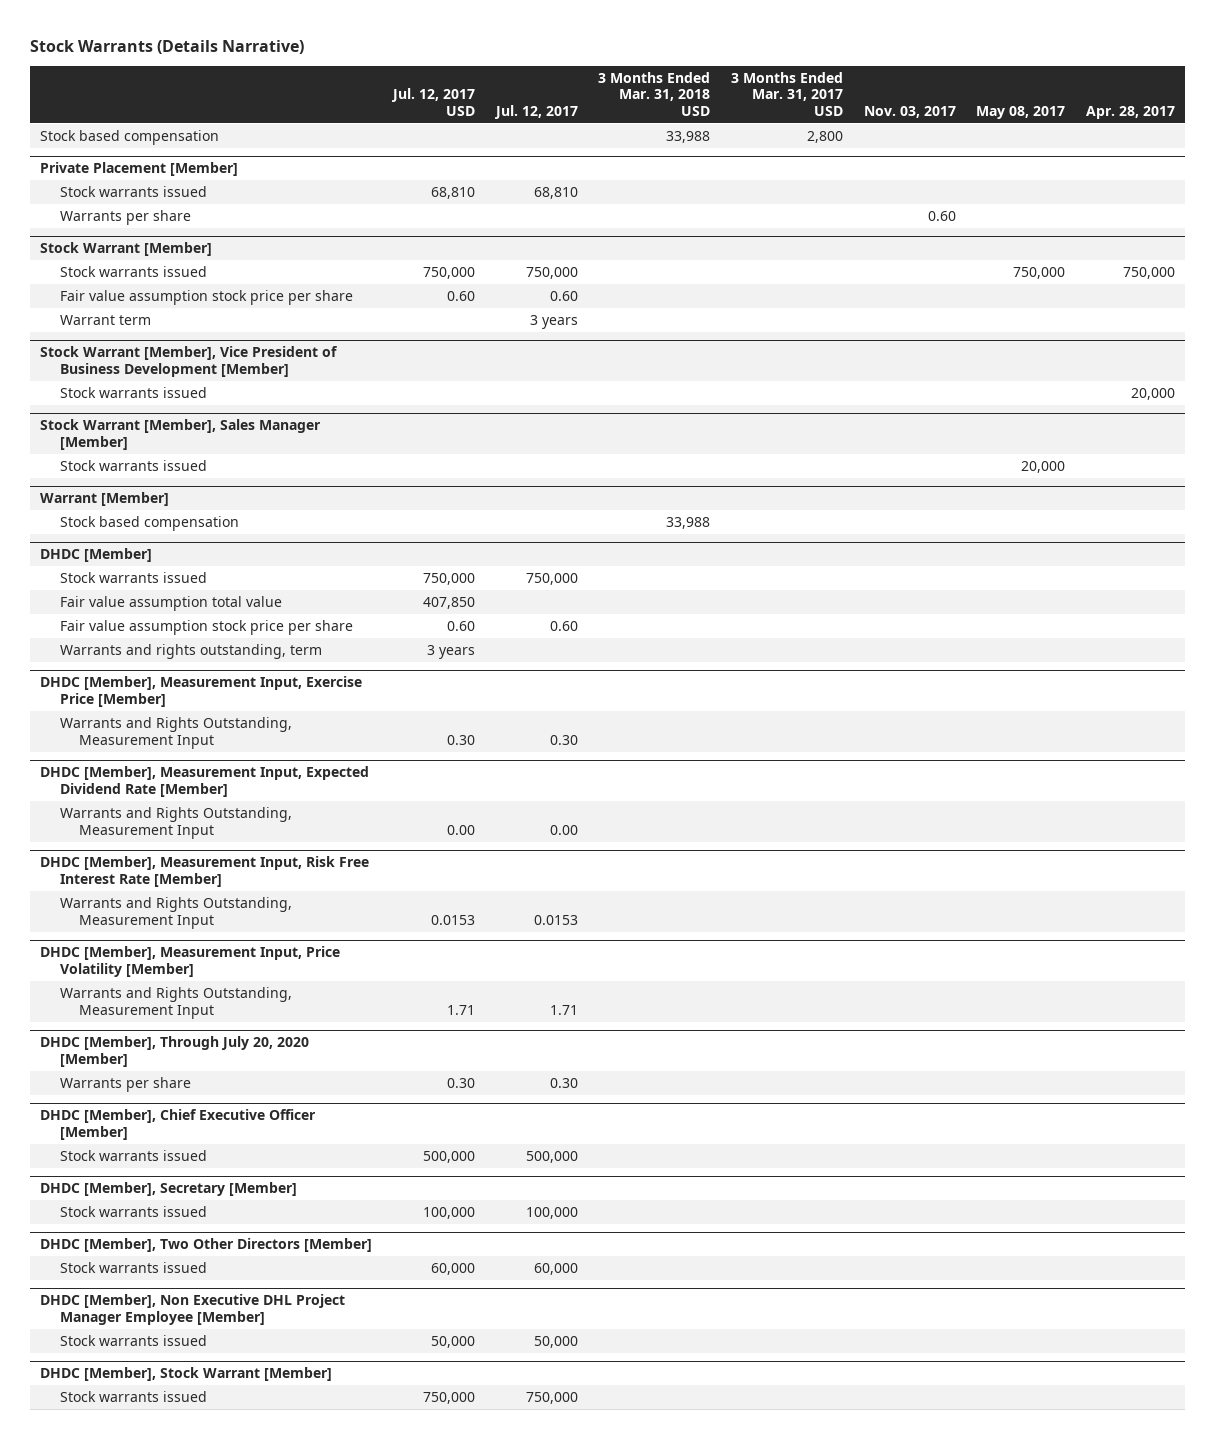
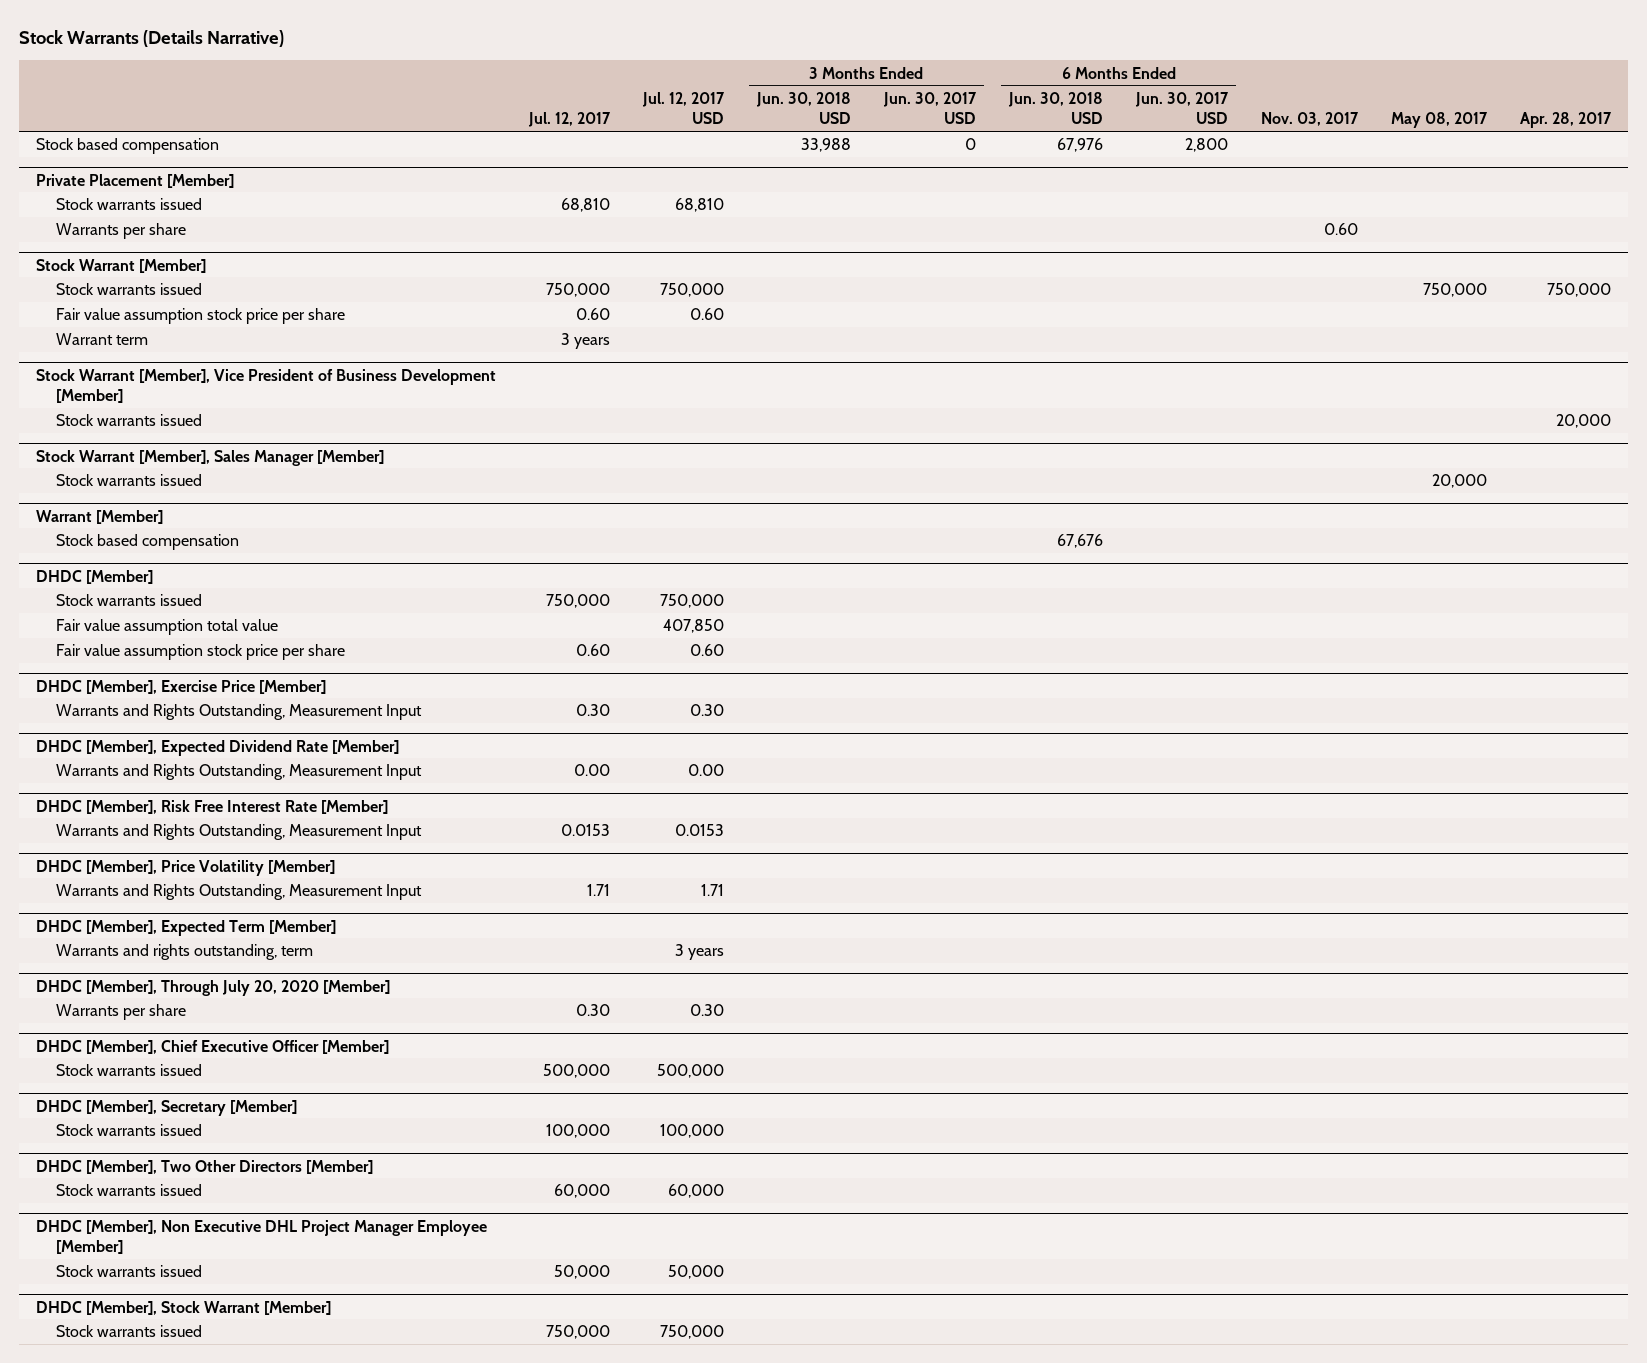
- | Jul. 12, 2017 USD | Jul. 12, 2017 | 3 Months Ended Mar. 31, 2018 USD | 3 Months Ended Mar. 31, 2017 USD | Nov. 03, 2017 | May 08, 2017 | Apr. 28, 2017
+ | Jul. 12, 2017 | Jul. 12, 2017 USD | 3 Months Ended Jun. 30, 2018 USD | 3 Months Ended Jun. 30, 2017 USD | 6 Months Ended Jun. 30, 2018 USD | 6 Months Ended Jun. 30, 2017 USD | Nov. 03, 2017 | May 08, 2017 | Apr. 28, 2017
@ DHDC [Member]
- Warrants and rights outstanding, term | 3 years | | | | | |
- DHDC [Member], Measurement Input, Exercise Price [Member]
+ DHDC [Member], Exercise Price [Member]
- DHDC [Member], Measurement Input, Expected Dividend Rate [Member]
+ DHDC [Member], Expected Dividend Rate [Member]
- DHDC [Member], Measurement Input, Risk Free Interest Rate [Member]
+ DHDC [Member], Risk Free Interest Rate [Member]
- DHDC [Member], Measurement Input, Price Volatility [Member]
+ DHDC [Member], Price Volatility [Member]
+ DHDC [Member], Expected Term [Member]
+ Warrants and rights outstanding, term | | 3 years | | | | | | |

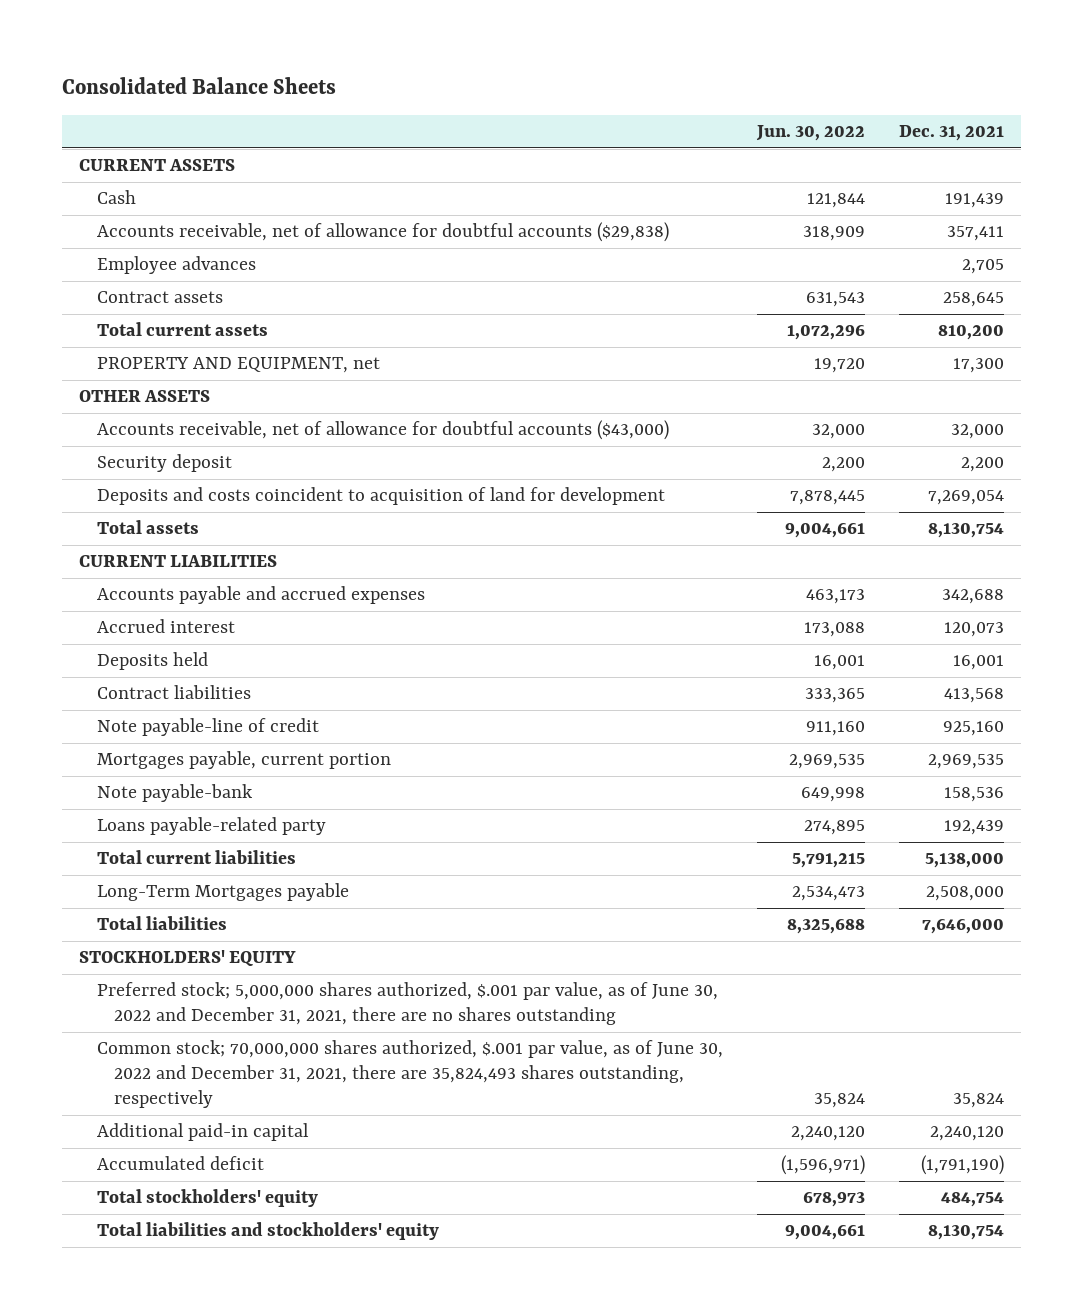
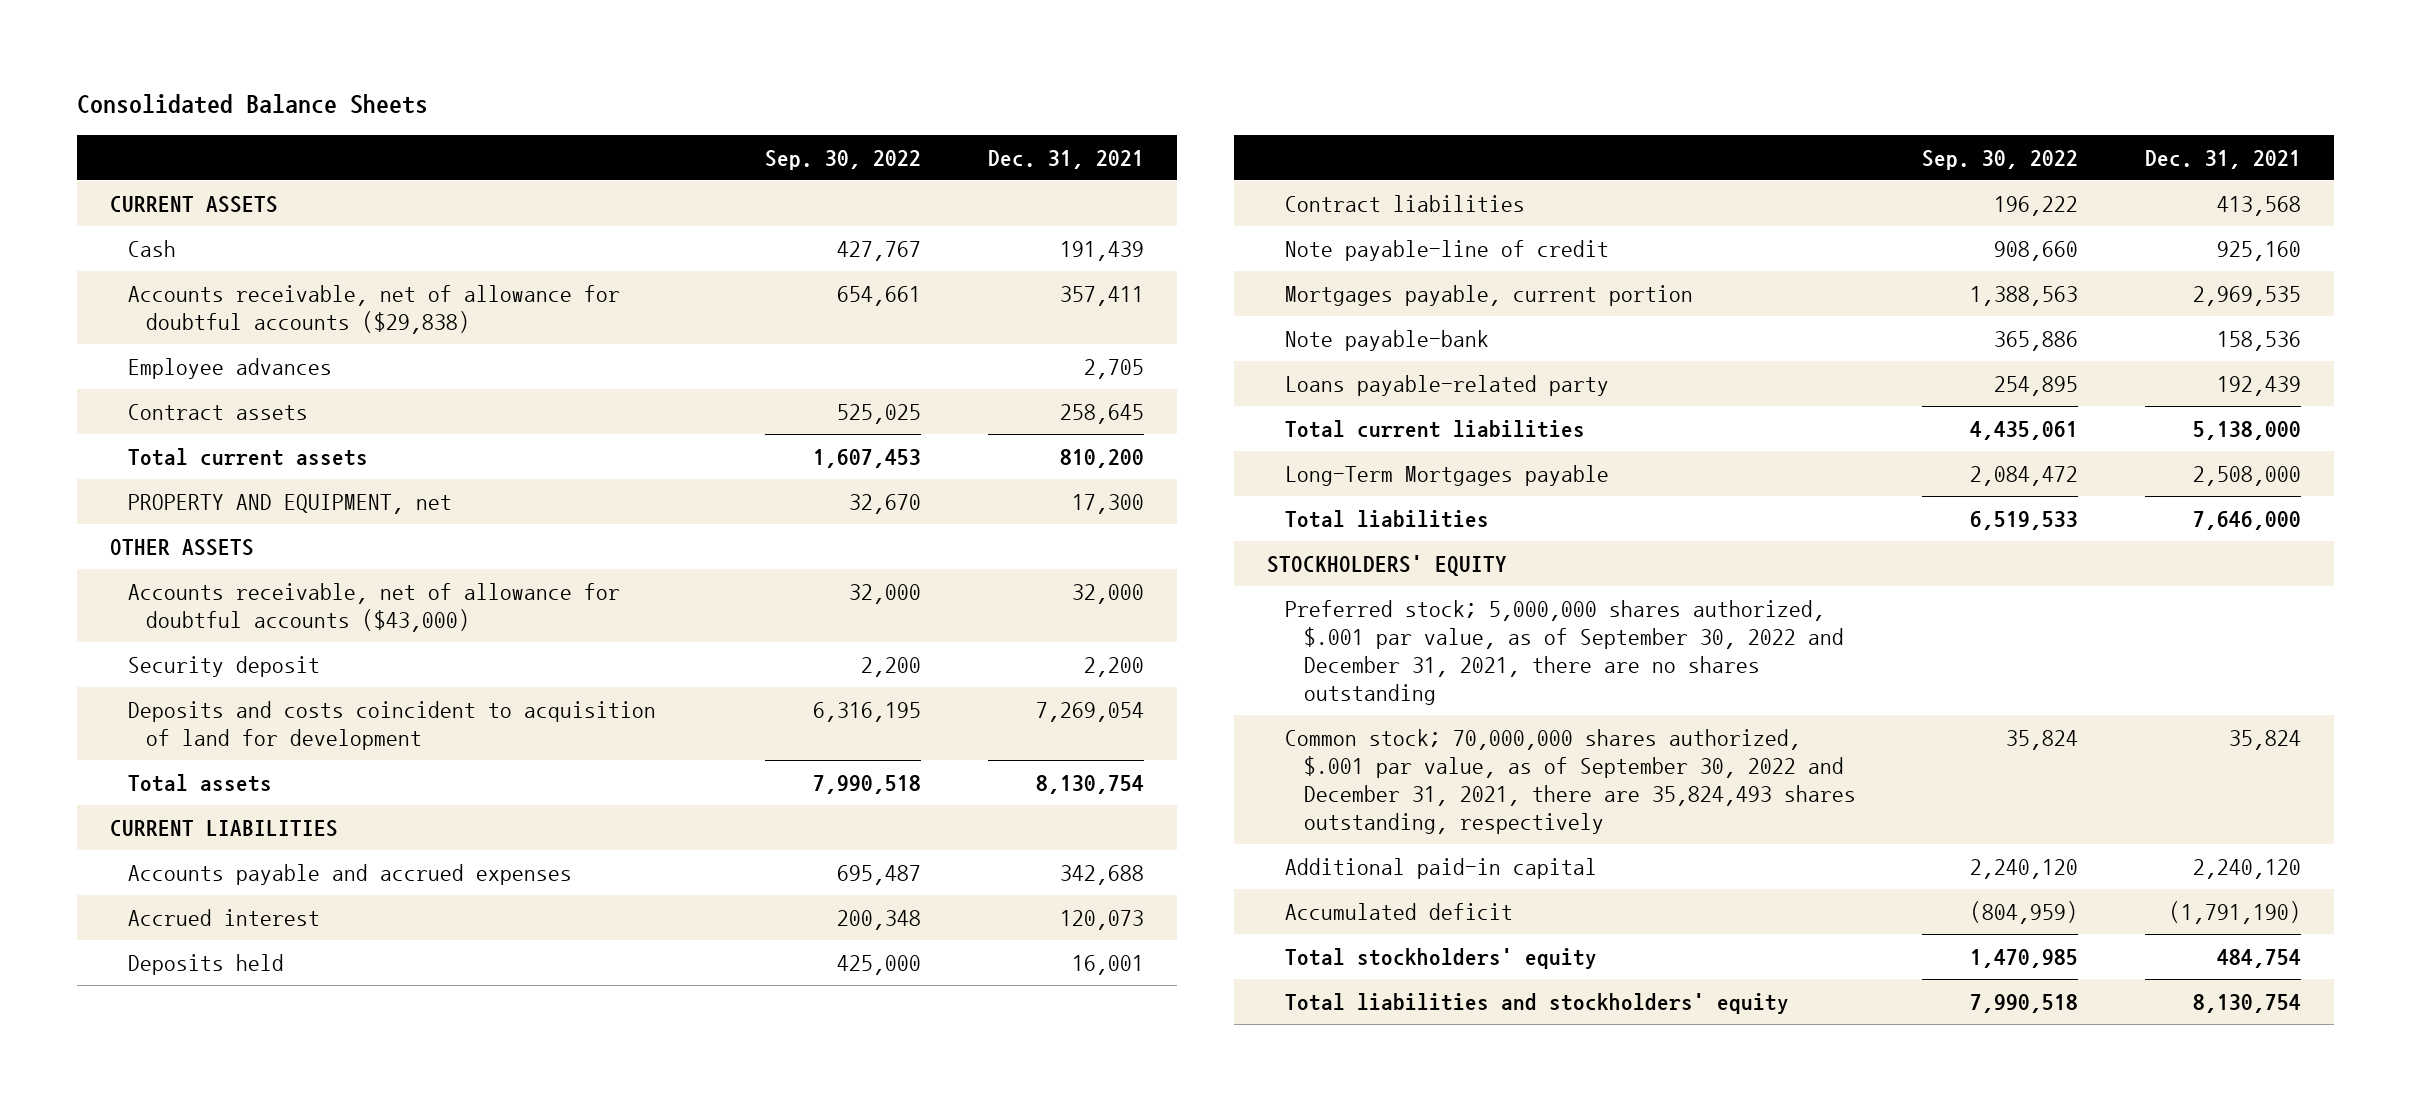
- | Jun. 30, 2022 | Dec. 31, 2021
+ | Sep. 30, 2022 | Dec. 31, 2021
- Preferred stock; 5,000,000 shares authorized, $.001 par value, as of June 30, 2022 and December 31, 2021, there are no shares outstanding
- Common stock; 70,000,000 shares authorized, $.001 par value, as of June 30, 2022 and December 31, 2021, there are 35,824,493 shares outstanding, respectively | 35,824 | 35,824
+ Preferred stock; 5,000,000 shares authorized, $.001 par value, as of September 30, 2022 and December 31, 2021, there are no shares outstanding
+ Common stock; 70,000,000 shares authorized, $.001 par value, as of September 30, 2022 and December 31, 2021, there are 35,824,493 shares outstanding, respectively | 35,824 | 35,824

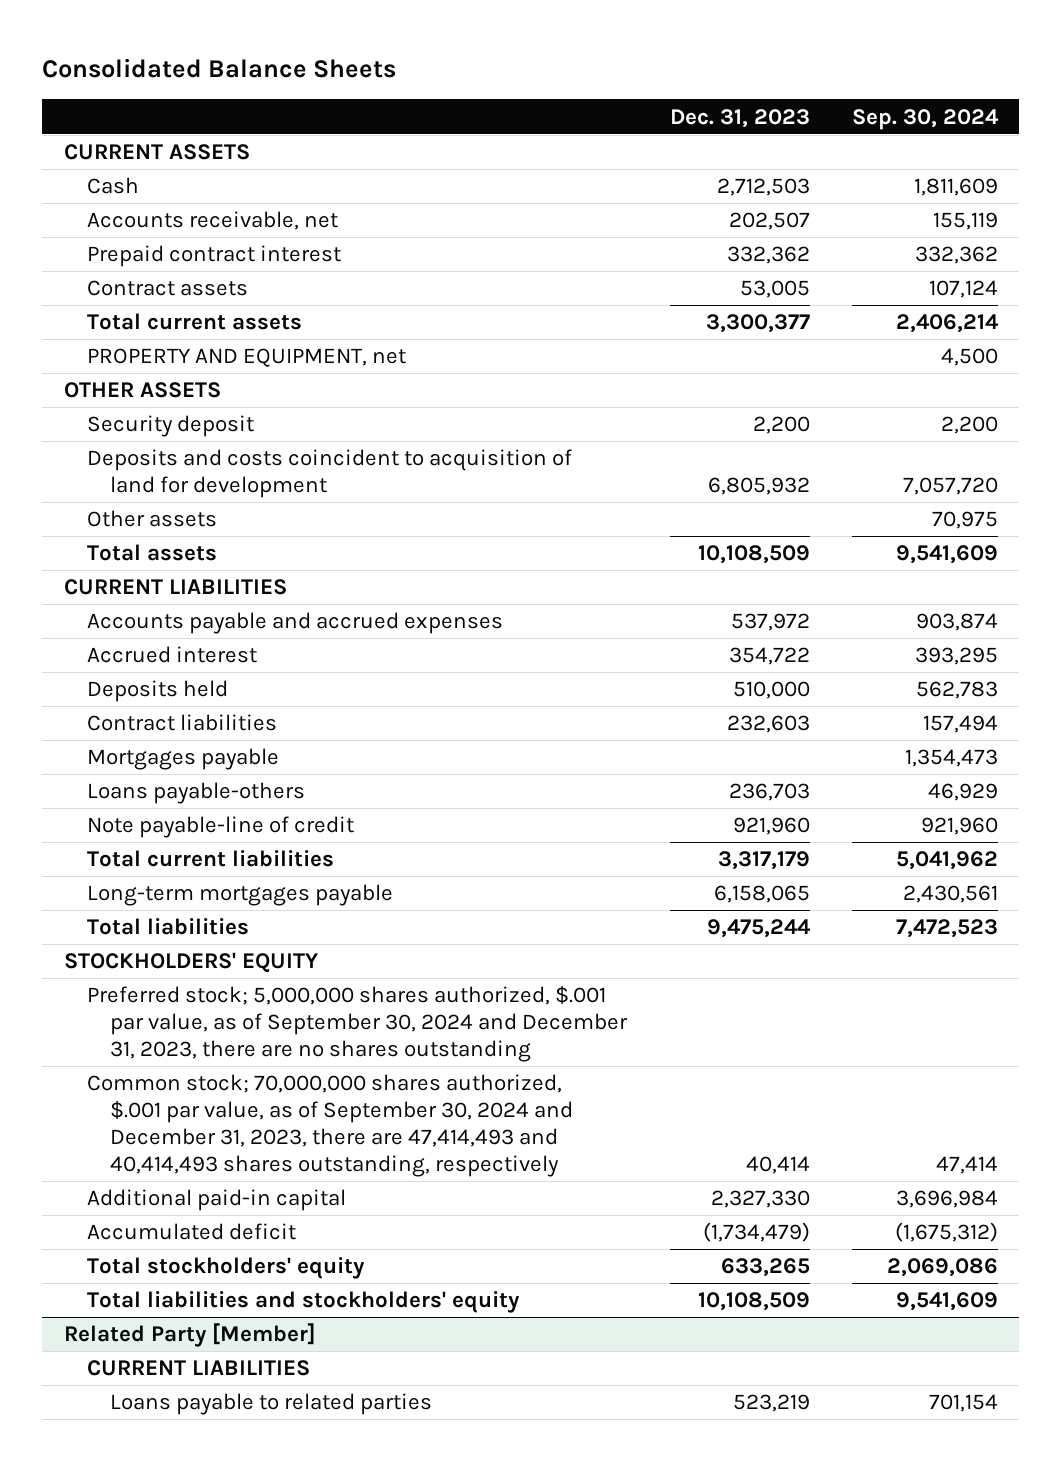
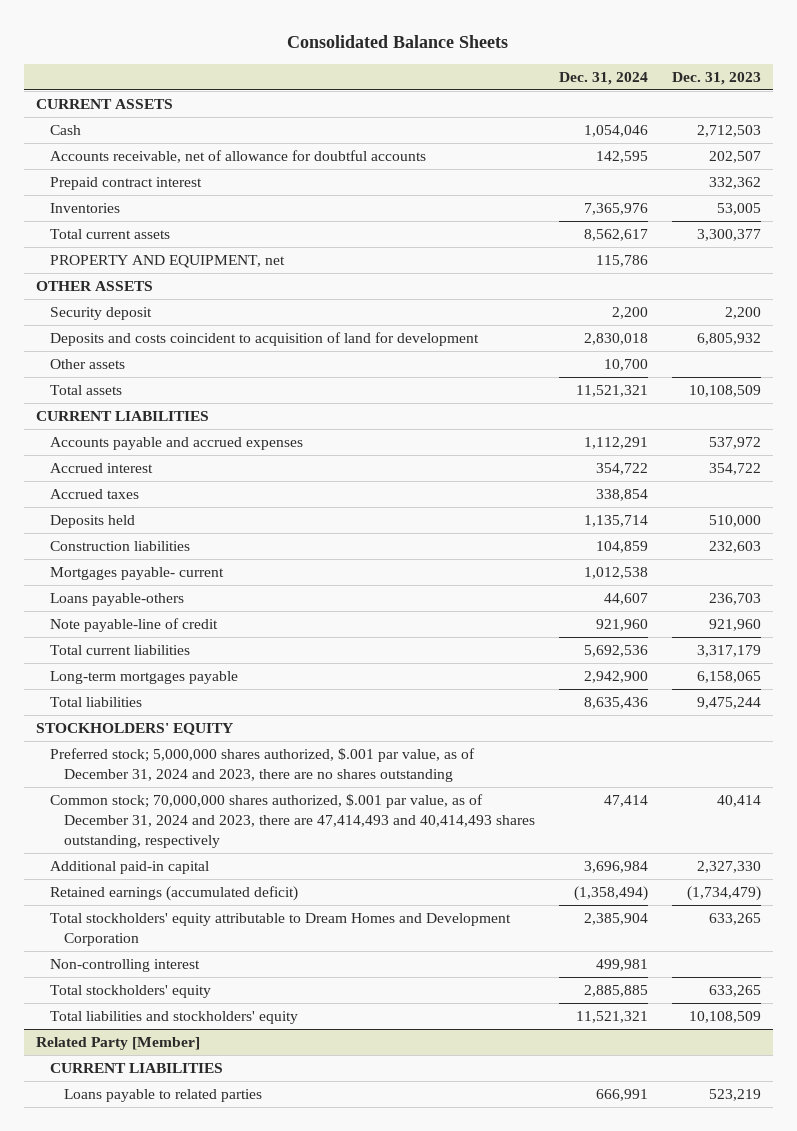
- | Dec. 31, 2023 | Sep. 30, 2024
+ | Dec. 31, 2024 | Dec. 31, 2023
- Accounts receivable, net | 202,507 | 155,119
+ Accounts receivable, net of allowance for doubtful accounts | 142,595 | 202,507
- Contract assets | 53,005 | 107,124
+ Inventories | 7,365,976 | 53,005
+ Accrued taxes | 338,854 |
- Contract liabilities | 232,603 | 157,494
- Mortgages payable | | 1,354,473
+ Construction liabilities | 104,859 | 232,603
+ Mortgages payable- current | 1,012,538 |
- Preferred stock; 5,000,000 shares authorized, $.001 par value, as of September 30, 2024 and December 31, 2023, there are no shares outstanding
- Common stock; 70,000,000 shares authorized, $.001 par value, as of September 30, 2024 and December 31, 2023, there are 47,414,493 and 40,414,493 shares outstanding, respectively | 40,414 | 47,414
+ Preferred stock; 5,000,000 shares authorized, $.001 par value, as of December 31, 2024 and 2023, there are no shares outstanding
+ Common stock; 70,000,000 shares authorized, $.001 par value, as of December 31, 2024 and 2023, there are 47,414,493 and 40,414,493 shares outstanding, respectively | 47,414 | 40,414
- Accumulated deficit | (1,734,479) | (1,675,312)
+ Retained earnings (accumulated deficit) | (1,358,494) | (1,734,479)
+ Total stockholders' equity attributable to Dream Homes and Development Corporation | 2,385,904 | 633,265
+ Non-controlling interest | 499,981 |

